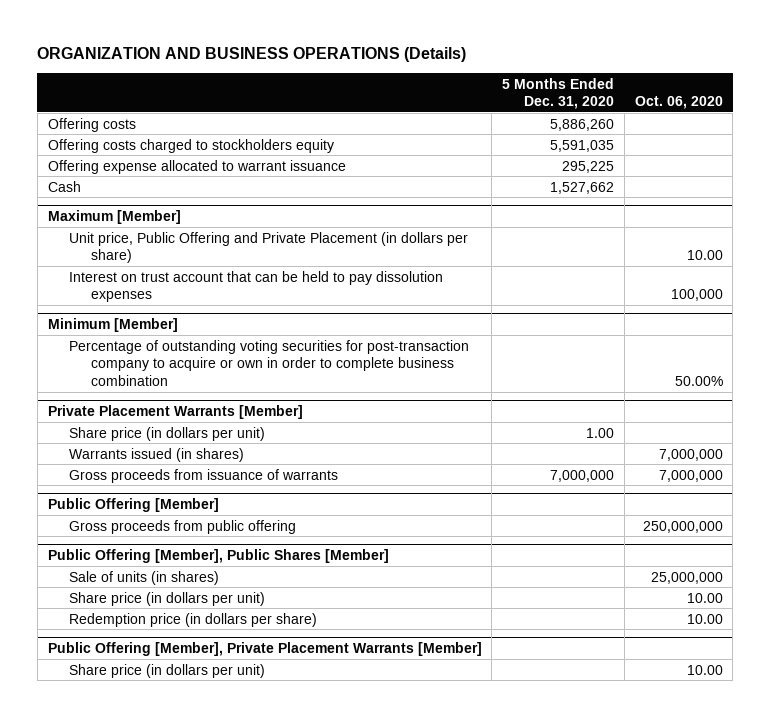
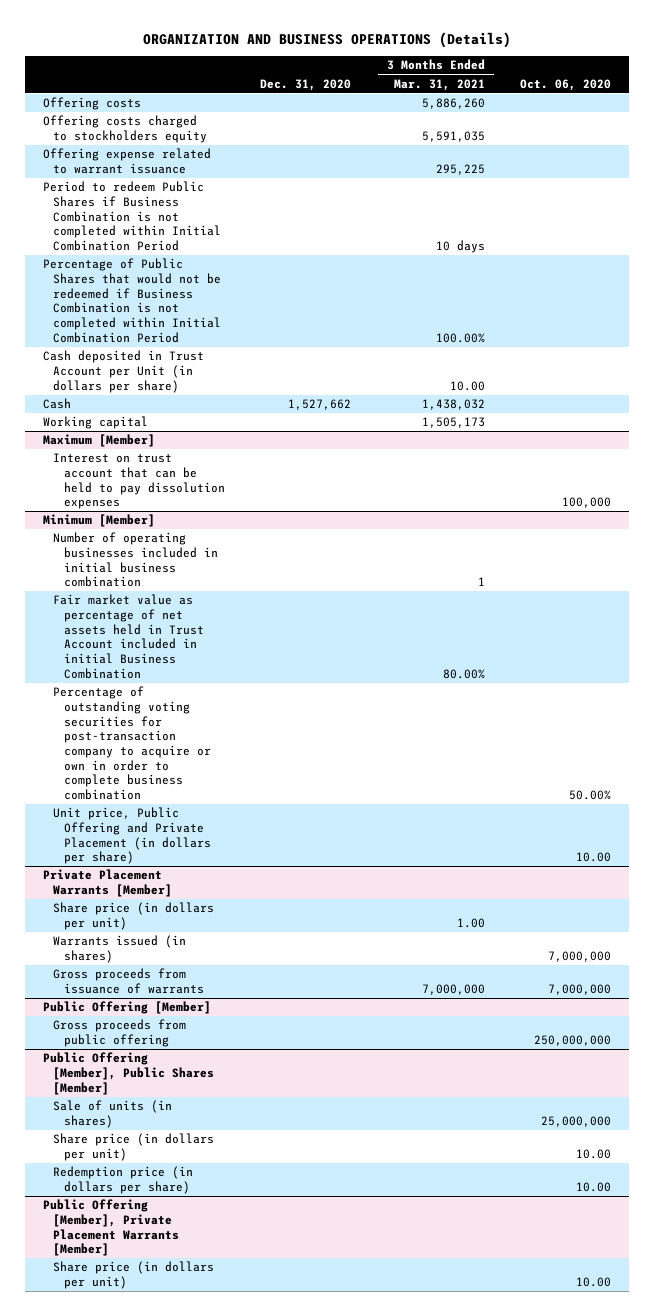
- | 5 Months Ended Dec. 31, 2020 | Oct. 06, 2020
+ | Dec. 31, 2020 | 3 Months Ended Mar. 31, 2021 | Oct. 06, 2020
- Offering expense allocated to warrant issuance | 295,225 |
+ Offering expense related to warrant issuance | | 295,225 |
+ Period to redeem Public Shares if Business Combination is not completed within Initial Combination Period | | 10 days |
+ Percentage of Public Shares that would not be redeemed if Business Combination is not completed within Initial Combination Period | | 100.00% |
+ Cash deposited in Trust Account per Unit (in dollars per share) | | 10.00 |
+ Working capital | | 1,505,173 |
@ Maximum [Member]
- Unit price, Public Offering and Private Placement (in dollars per share) | | 10.00
@ Minimum [Member]
+ Number of operating businesses included in initial business combination | | 1 |
+ Fair market value as percentage of net assets held in Trust Account included in initial Business Combination | | 80.00% |
+ Unit price, Public Offering and Private Placement (in dollars per share) | | | 10.00

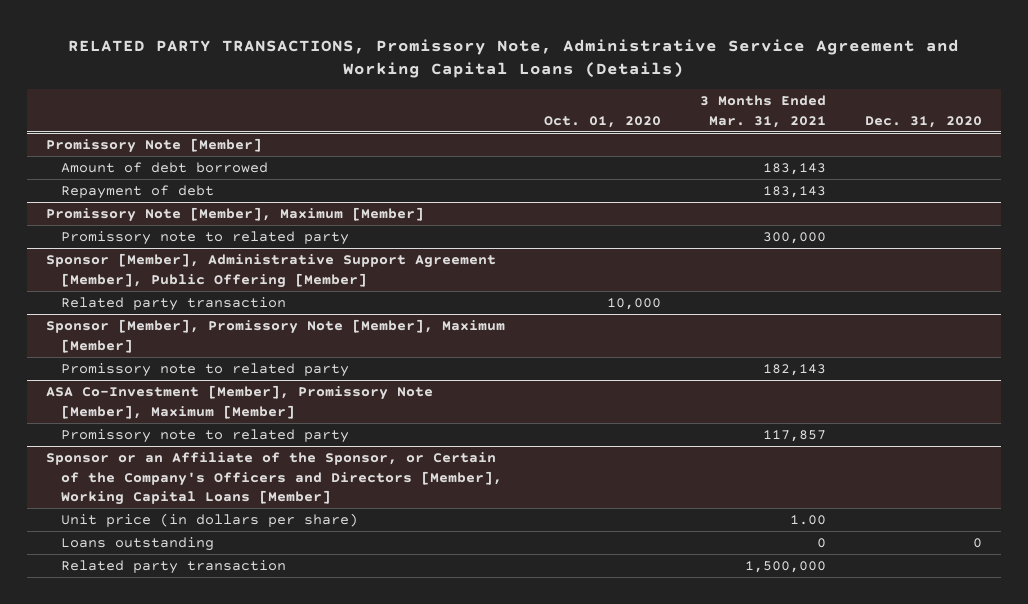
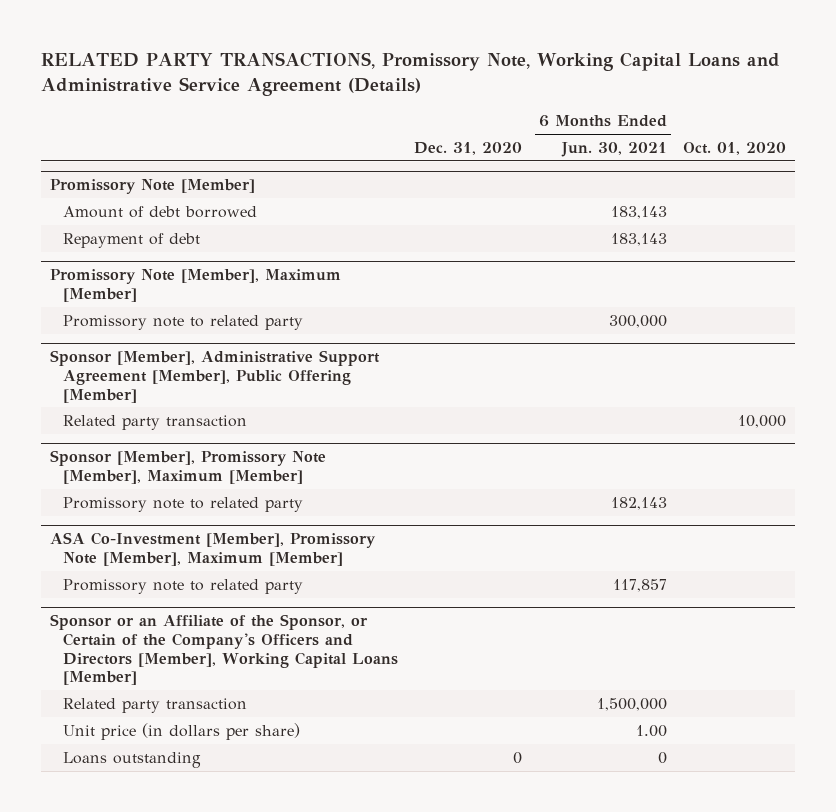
- RELATED PARTY TRANSACTIONS, Promissory Note, Administrative Service Agreement and Working Capital Loans (Details)
+ RELATED PARTY TRANSACTIONS, Promissory Note, Working Capital Loans and Administrative Service Agreement (Details)
- | Oct. 01, 2020 | 3 Months Ended Mar. 31, 2021 | Dec. 31, 2020
+ | Dec. 31, 2020 | 6 Months Ended Jun. 30, 2021 | Oct. 01, 2020
@ Sponsor or an Affiliate of the Sponsor, or Certain of the Company's Officers and Directors [Member], Working Capital Loans [Member]
moved up: Related party transaction | | 1,500,000 |

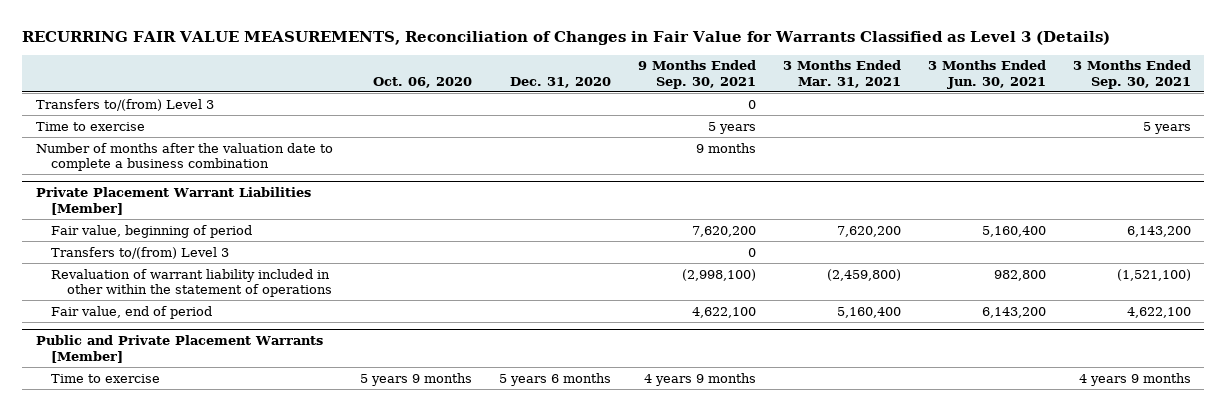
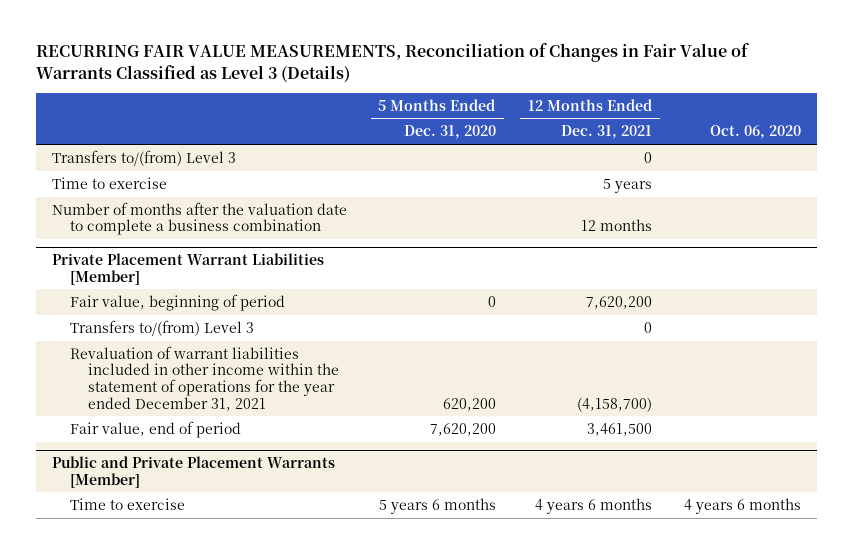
- RECURRING FAIR VALUE MEASUREMENTS, Reconciliation of Changes in Fair Value for Warrants Classified as Level 3 (Details)
+ RECURRING FAIR VALUE MEASUREMENTS, Reconciliation of Changes in Fair Value of Warrants Classified as Level 3 (Details)
- | Oct. 06, 2020 | Dec. 31, 2020 | 9 Months Ended Sep. 30, 2021 | 3 Months Ended Mar. 31, 2021 | 3 Months Ended Jun. 30, 2021 | 3 Months Ended Sep. 30, 2021
+ | 5 Months Ended Dec. 31, 2020 | 12 Months Ended Dec. 31, 2021 | Oct. 06, 2020
@ Private Placement Warrant Liabilities [Member]
- Revaluation of warrant liability included in other within the statement of operations | | | (2,998,100) | (2,459,800) | 982,800 | (1,521,100)
+ Revaluation of warrant liabilities included in other income within the statement of operations for the year ended December 31, 2021 | 620,200 | (4,158,700) |
@ Public and Private Placement Warrants [Member]
- Time to exercise | 5 years 9 months | 5 years 6 months | 4 years 9 months | | | 4 years 9 months
+ Time to exercise | 5 years 6 months | 4 years 6 months | 4 years 6 months

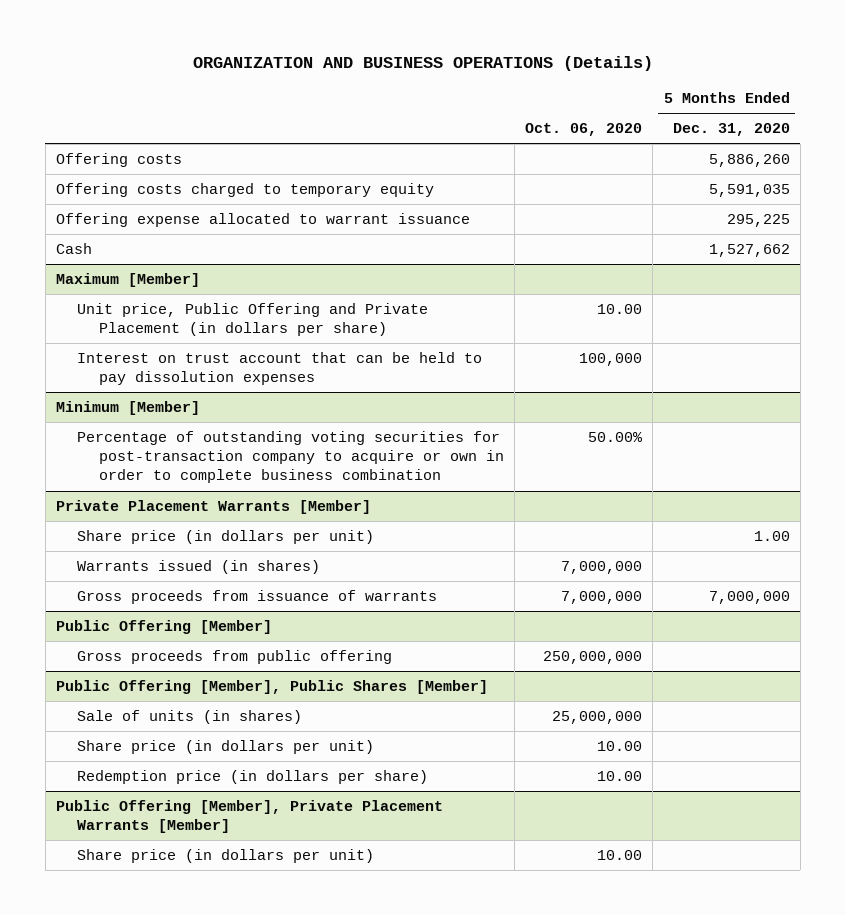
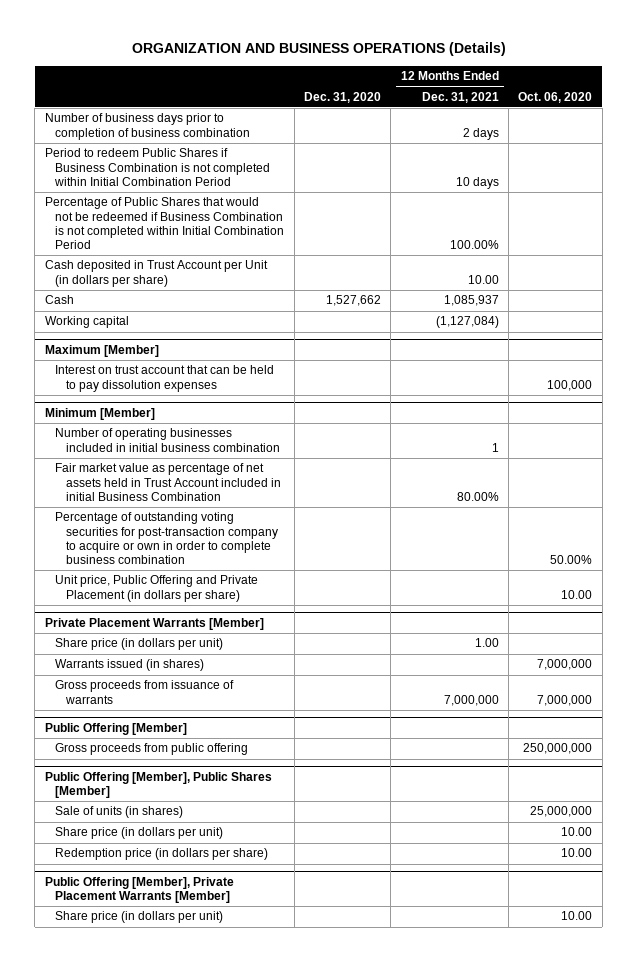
- | Oct. 06, 2020 | 5 Months Ended Dec. 31, 2020
+ | Dec. 31, 2020 | 12 Months Ended Dec. 31, 2021 | Oct. 06, 2020
- Offering costs | | 5,886,260
- Offering costs charged to temporary equity | | 5,591,035
- Offering expense allocated to warrant issuance | | 295,225
+ Number of business days prior to completion of business combination | | 2 days |
+ Period to redeem Public Shares if Business Combination is not completed within Initial Combination Period | | 10 days |
+ Percentage of Public Shares that would not be redeemed if Business Combination is not completed within Initial Combination Period | | 100.00% |
+ Cash deposited in Trust Account per Unit (in dollars per share) | | 10.00 |
+ Working capital | | (1,127,084) |
@ Maximum [Member]
- Unit price, Public Offering and Private Placement (in dollars per share) | 10.00 |
@ Minimum [Member]
+ Number of operating businesses included in initial business combination | | 1 |
+ Fair market value as percentage of net assets held in Trust Account included in initial Business Combination | | 80.00% |
+ Unit price, Public Offering and Private Placement (in dollars per share) | | | 10.00

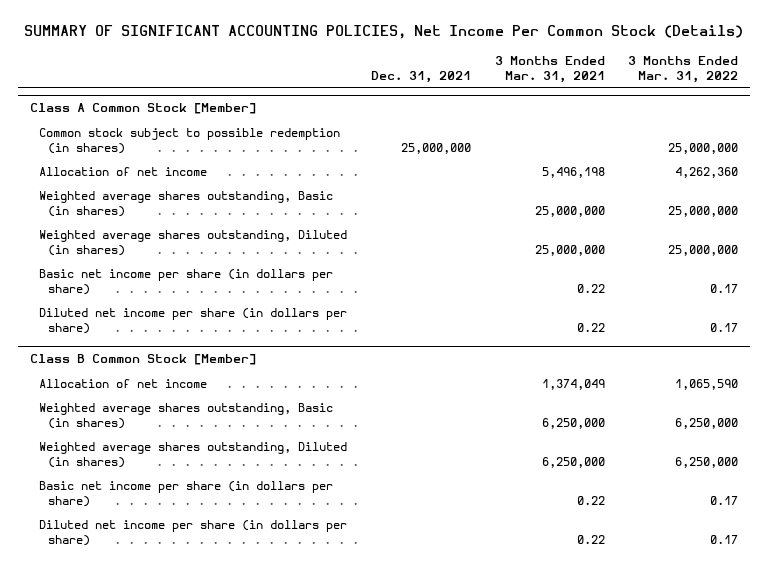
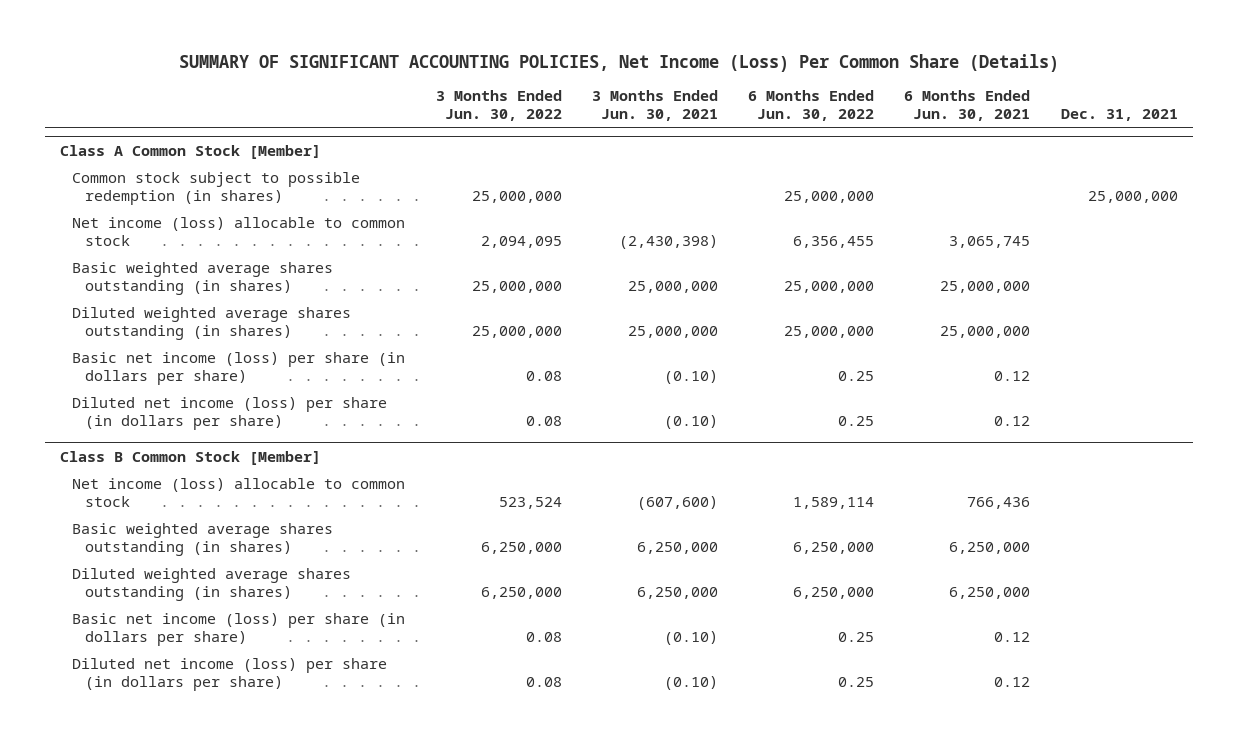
- SUMMARY OF SIGNIFICANT ACCOUNTING POLICIES, Net Income Per Common Stock (Details)
+ SUMMARY OF SIGNIFICANT ACCOUNTING POLICIES, Net Income (Loss) Per Common Share (Details)
- | Dec. 31, 2021 | 3 Months Ended Mar. 31, 2021 | 3 Months Ended Mar. 31, 2022
+ | 3 Months Ended Jun. 30, 2022 | 3 Months Ended Jun. 30, 2021 | 6 Months Ended Jun. 30, 2022 | 6 Months Ended Jun. 30, 2021 | Dec. 31, 2021
@ Class A Common Stock [Member]
- Allocation of net income | | 5,496,198 | 4,262,360
- Weighted average shares outstanding, Basic (in shares) | | 25,000,000 | 25,000,000
- Weighted average shares outstanding, Diluted (in shares) | | 25,000,000 | 25,000,000
- Basic net income per share (in dollars per share) | | 0.22 | 0.17
- Diluted net income per share (in dollars per share) | | 0.22 | 0.17
+ Net income (loss) allocable to common stock | 2,094,095 | (2,430,398) | 6,356,455 | 3,065,745 |
+ Basic weighted average shares outstanding (in shares) | 25,000,000 | 25,000,000 | 25,000,000 | 25,000,000 |
+ Diluted weighted average shares outstanding (in shares) | 25,000,000 | 25,000,000 | 25,000,000 | 25,000,000 |
+ Basic net income (loss) per share (in dollars per share) | 0.08 | (0.10) | 0.25 | 0.12 |
+ Diluted net income (loss) per share (in dollars per share) | 0.08 | (0.10) | 0.25 | 0.12 |
@ Class B Common Stock [Member]
- Allocation of net income | | 1,374,049 | 1,065,590
- Weighted average shares outstanding, Basic (in shares) | | 6,250,000 | 6,250,000
- Weighted average shares outstanding, Diluted (in shares) | | 6,250,000 | 6,250,000
- Basic net income per share (in dollars per share) | | 0.22 | 0.17
- Diluted net income per share (in dollars per share) | | 0.22 | 0.17
+ Net income (loss) allocable to common stock | 523,524 | (607,600) | 1,589,114 | 766,436 |
+ Basic weighted average shares outstanding (in shares) | 6,250,000 | 6,250,000 | 6,250,000 | 6,250,000 |
+ Diluted weighted average shares outstanding (in shares) | 6,250,000 | 6,250,000 | 6,250,000 | 6,250,000 |
+ Basic net income (loss) per share (in dollars per share) | 0.08 | (0.10) | 0.25 | 0.12 |
+ Diluted net income (loss) per share (in dollars per share) | 0.08 | (0.10) | 0.25 | 0.12 |

